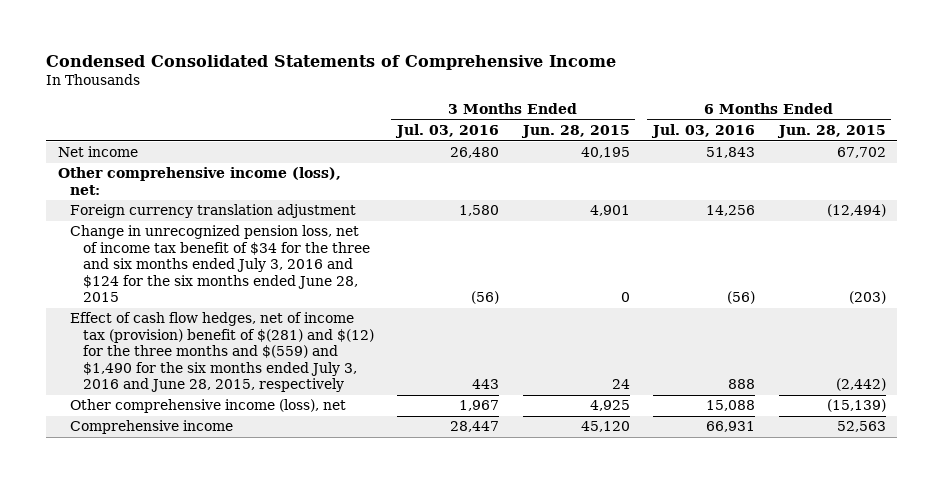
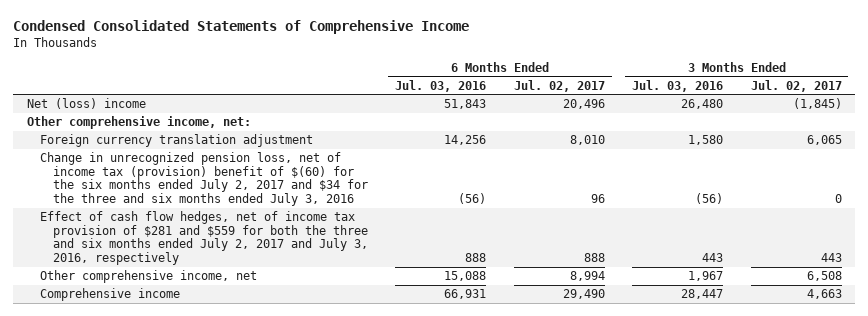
- | 3 Months Ended Jul. 03, 2016 | 3 Months Ended Jun. 28, 2015 | 6 Months Ended Jul. 03, 2016 | 6 Months Ended Jun. 28, 2015
+ | 6 Months Ended Jul. 03, 2016 | 6 Months Ended Jul. 02, 2017 | 3 Months Ended Jul. 03, 2016 | 3 Months Ended Jul. 02, 2017
- Net income | 26,480 | 40,195 | 51,843 | 67,702
- Other comprehensive income (loss), net:
+ Net (loss) income | 51,843 | 20,496 | 26,480 | (1,845)
+ Other comprehensive income, net:
- Change in unrecognized pension loss, net of income tax benefit of $34 for the three and six months ended July 3, 2016 and $124 for the six months ended June 28, 2015 | (56) | 0 | (56) | (203)
- Effect of cash flow hedges, net of income tax (provision) benefit of $(281) and $(12) for the three months and $(559) and $1,490 for the six months ended July 3, 2016 and June 28, 2015, respectively | 443 | 24 | 888 | (2,442)
- Other comprehensive income (loss), net | 1,967 | 4,925 | 15,088 | (15,139)
+ Change in unrecognized pension loss, net of income tax (provision) benefit of $(60) for the six months ended July 2, 2017 and $34 for the three and six months ended July 3, 2016 | (56) | 96 | (56) | 0
+ Effect of cash flow hedges, net of income tax provision of $281 and $559 for both the three and six months ended July 2, 2017 and July 3, 2016, respectively | 888 | 888 | 443 | 443
+ Other comprehensive income, net | 15,088 | 8,994 | 1,967 | 6,508

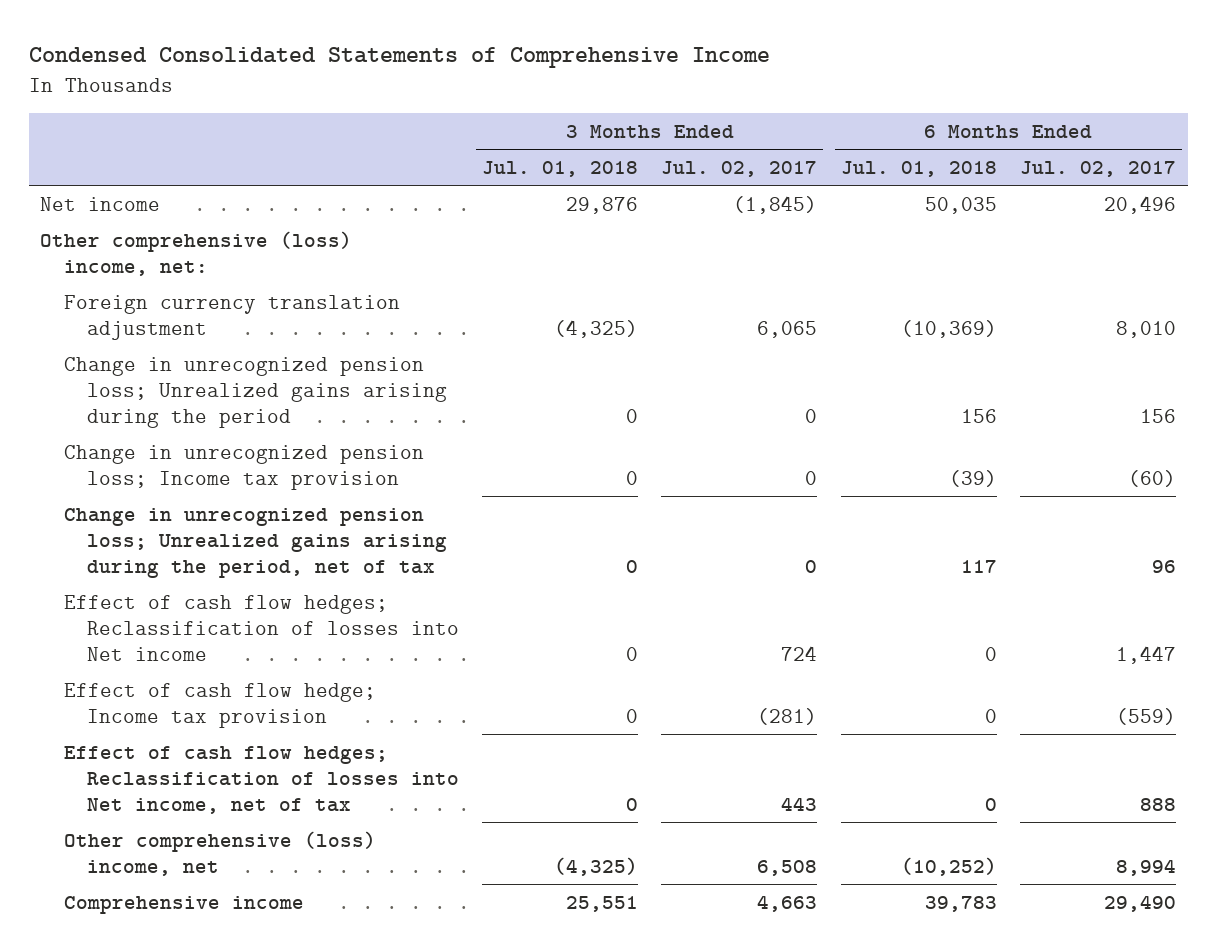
- | 6 Months Ended Jul. 03, 2016 | 6 Months Ended Jul. 02, 2017 | 3 Months Ended Jul. 03, 2016 | 3 Months Ended Jul. 02, 2017
+ | 3 Months Ended Jul. 01, 2018 | 3 Months Ended Jul. 02, 2017 | 6 Months Ended Jul. 01, 2018 | 6 Months Ended Jul. 02, 2017
- Net (loss) income | 51,843 | 20,496 | 26,480 | (1,845)
- Other comprehensive income, net:
+ Net income | 29,876 | (1,845) | 50,035 | 20,496
+ Other comprehensive (loss) income, net:
- Change in unrecognized pension loss, net of income tax (provision) benefit of $(60) for the six months ended July 2, 2017 and $34 for the three and six months ended July 3, 2016 | (56) | 96 | (56) | 0
- Effect of cash flow hedges, net of income tax provision of $281 and $559 for both the three and six months ended July 2, 2017 and July 3, 2016, respectively | 888 | 888 | 443 | 443
- Other comprehensive income, net | 15,088 | 8,994 | 1,967 | 6,508
+ Change in unrecognized pension loss; Unrealized gains arising during the period | 0 | 0 | 156 | 156
+ Change in unrecognized pension loss; Income tax provision | 0 | 0 | (39) | (60)
+ Change in unrecognized pension loss; Unrealized gains arising during the period, net of tax | 0 | 0 | 117 | 96
+ Effect of cash flow hedges; Reclassification of losses into Net income | 0 | 724 | 0 | 1,447
+ Effect of cash flow hedge; Income tax provision | 0 | (281) | 0 | (559)
+ Effect of cash flow hedges; Reclassification of losses into Net income, net of tax | 0 | 443 | 0 | 888
+ Other comprehensive (loss) income, net | (4,325) | 6,508 | (10,252) | 8,994

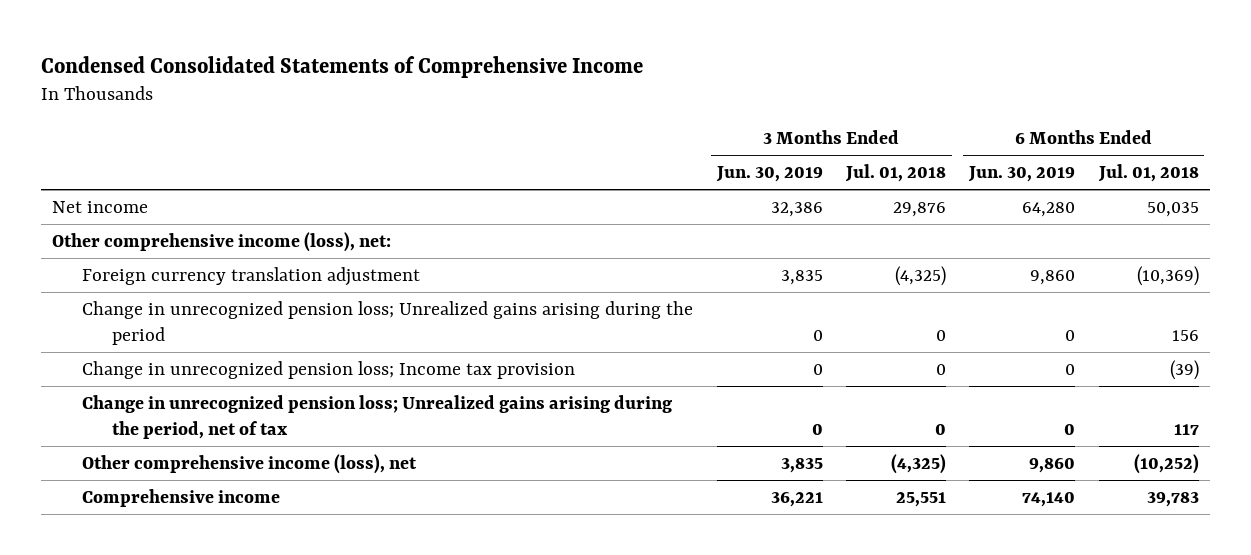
- | 3 Months Ended Jul. 01, 2018 | 3 Months Ended Jul. 02, 2017 | 6 Months Ended Jul. 01, 2018 | 6 Months Ended Jul. 02, 2017
+ | 3 Months Ended Jun. 30, 2019 | 3 Months Ended Jul. 01, 2018 | 6 Months Ended Jun. 30, 2019 | 6 Months Ended Jul. 01, 2018
- Other comprehensive (loss) income, net:
+ Other comprehensive income (loss), net:
- Effect of cash flow hedges; Reclassification of losses into Net income | 0 | 724 | 0 | 1,447
- Effect of cash flow hedge; Income tax provision | 0 | (281) | 0 | (559)
- Effect of cash flow hedges; Reclassification of losses into Net income, net of tax | 0 | 443 | 0 | 888
- Other comprehensive (loss) income, net | (4,325) | 6,508 | (10,252) | 8,994
+ Other comprehensive income (loss), net | 3,835 | (4,325) | 9,860 | (10,252)

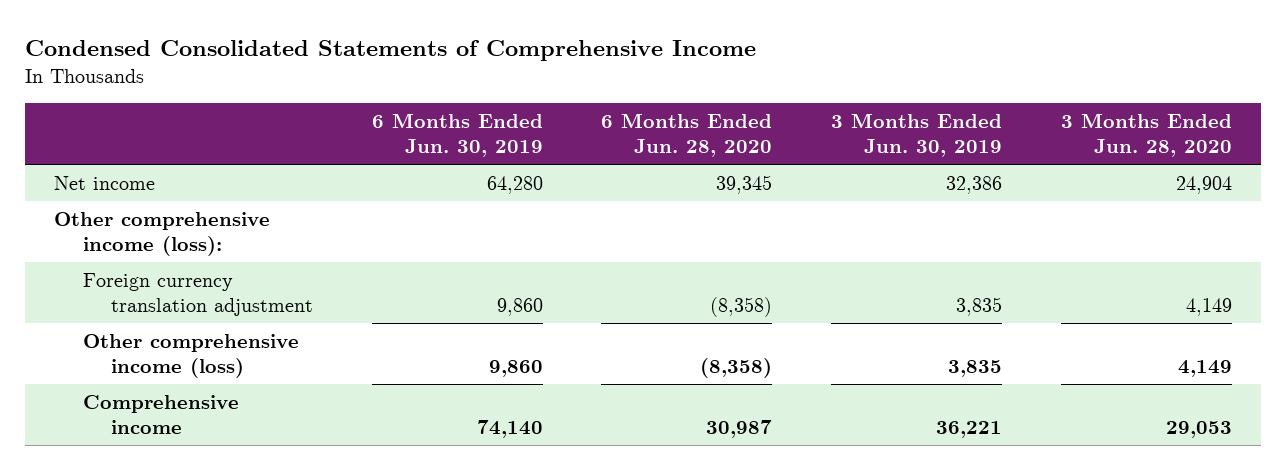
- | 3 Months Ended Jun. 30, 2019 | 3 Months Ended Jul. 01, 2018 | 6 Months Ended Jun. 30, 2019 | 6 Months Ended Jul. 01, 2018
+ | 6 Months Ended Jun. 30, 2019 | 6 Months Ended Jun. 28, 2020 | 3 Months Ended Jun. 30, 2019 | 3 Months Ended Jun. 28, 2020
- Other comprehensive income (loss), net:
+ Other comprehensive income (loss):
- Change in unrecognized pension loss; Unrealized gains arising during the period | 0 | 0 | 0 | 156
- Change in unrecognized pension loss; Income tax provision | 0 | 0 | 0 | (39)
- Change in unrecognized pension loss; Unrealized gains arising during the period, net of tax | 0 | 0 | 0 | 117
- Other comprehensive income (loss), net | 3,835 | (4,325) | 9,860 | (10,252)
+ Other comprehensive income (loss) | 9,860 | (8,358) | 3,835 | 4,149

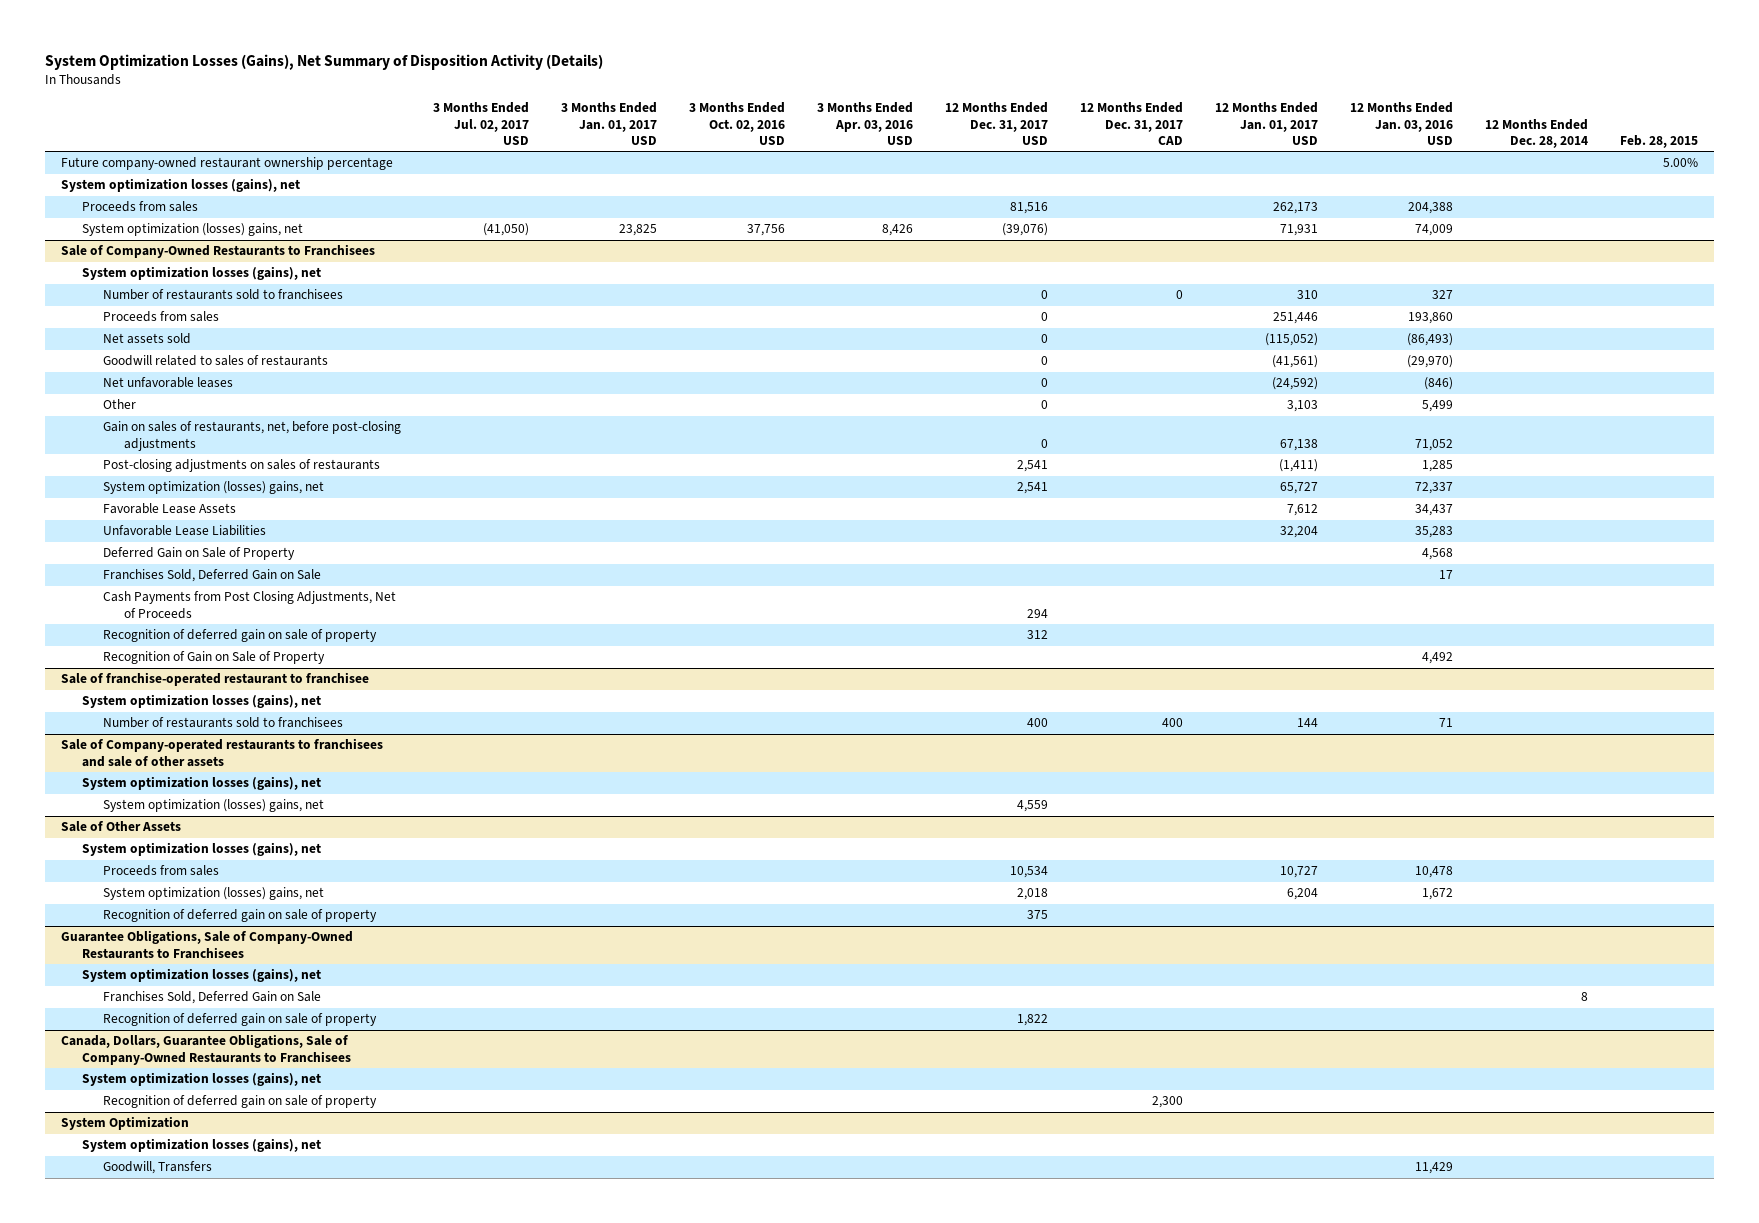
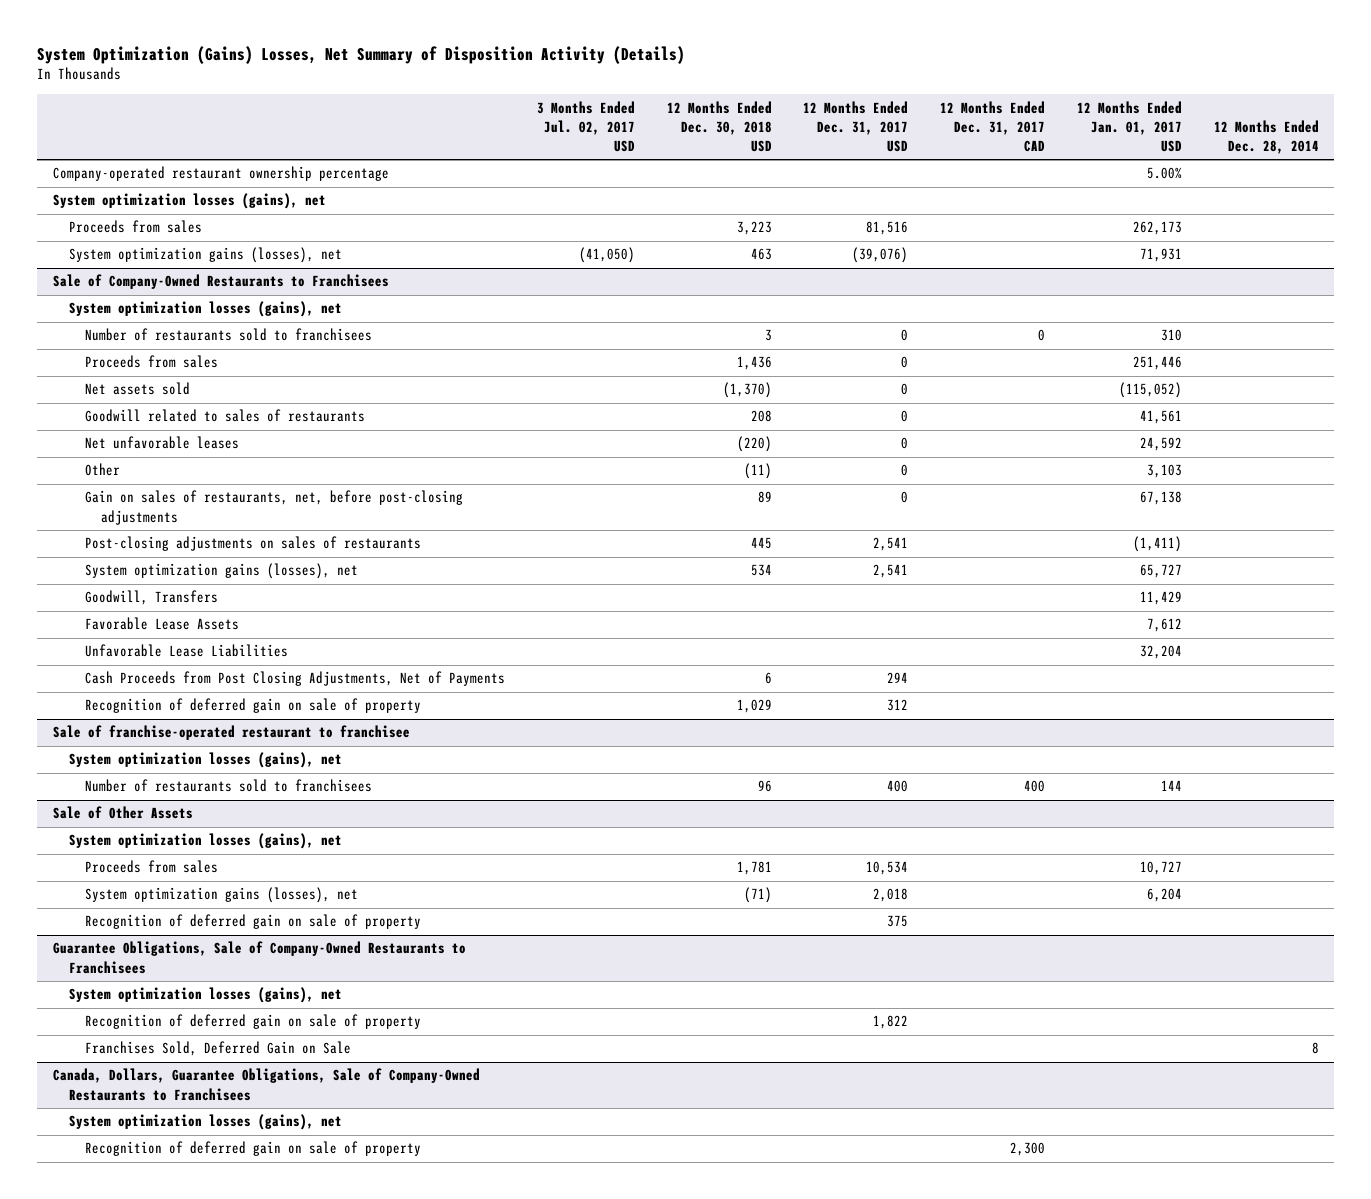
- System Optimization Losses (Gains), Net Summary of Disposition Activity (Details)
+ System Optimization (Gains) Losses, Net Summary of Disposition Activity (Details)
- | 3 Months Ended Jul. 02, 2017 USD | 3 Months Ended Jan. 01, 2017 USD | 3 Months Ended Oct. 02, 2016 USD | 3 Months Ended Apr. 03, 2016 USD | 12 Months Ended Dec. 31, 2017 USD | 12 Months Ended Dec. 31, 2017 CAD | 12 Months Ended Jan. 01, 2017 USD | 12 Months Ended Jan. 03, 2016 USD | 12 Months Ended Dec. 28, 2014 | Feb. 28, 2015
+ | 3 Months Ended Jul. 02, 2017 USD | 12 Months Ended Dec. 30, 2018 USD | 12 Months Ended Dec. 31, 2017 USD | 12 Months Ended Dec. 31, 2017 CAD | 12 Months Ended Jan. 01, 2017 USD | 12 Months Ended Dec. 28, 2014
- Future company-owned restaurant ownership percentage | | | | | | | | | | 5.00%
+ Company-operated restaurant ownership percentage | | | | | 5.00% |
- System optimization (losses) gains, net | (41,050) | 23,825 | 37,756 | 8,426 | (39,076) | | 71,931 | 74,009 | |
+ System optimization gains (losses), net | (41,050) | 463 | (39,076) | | 71,931 |
@ Sale of Company-Owned Restaurants to Franchisees
- Goodwill related to sales of restaurants | | | | | 0 | | (41,561) | (29,970) | |
- Net unfavorable leases | | | | | 0 | | (24,592) | (846) | |
+ Goodwill related to sales of restaurants | | 208 | 0 | | 41,561 |
+ Net unfavorable leases | | (220) | 0 | | 24,592 |
- System optimization (losses) gains, net | | | | | 2,541 | | 65,727 | 72,337 | |
+ System optimization gains (losses), net | | 534 | 2,541 | | 65,727 |
+ Goodwill, Transfers | | | | | 11,429 |
- Deferred Gain on Sale of Property | | | | | | | | 4,568 | |
- Franchises Sold, Deferred Gain on Sale | | | | | | | | 17 | |
- Cash Payments from Post Closing Adjustments, Net of Proceeds | | | | | 294 | | | | |
+ Cash Proceeds from Post Closing Adjustments, Net of Payments | | 6 | 294 | | |
- Recognition of Gain on Sale of Property | | | | | | | | 4,492 | |
- Sale of Company-operated restaurants to franchisees and sale of other assets
- System optimization losses (gains), net
- System optimization (losses) gains, net | | | | | 4,559 | | | | |
@ Sale of Other Assets
- System optimization (losses) gains, net | | | | | 2,018 | | 6,204 | 1,672 | |
+ System optimization gains (losses), net | | (71) | 2,018 | | 6,204 |
@ Guarantee Obligations, Sale of Company-Owned Restaurants to Franchisees
moved down: Franchises Sold, Deferred Gain on Sale | | | | | | 8
- System Optimization
- System optimization losses (gains), net
- Goodwill, Transfers | | | | | | | | 11,429 | |

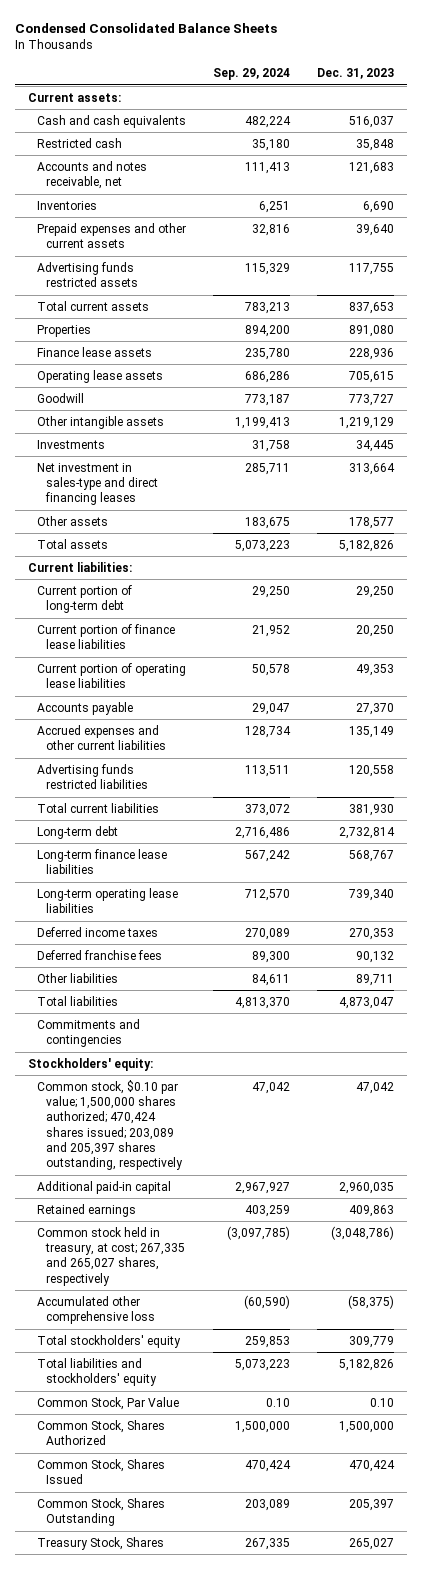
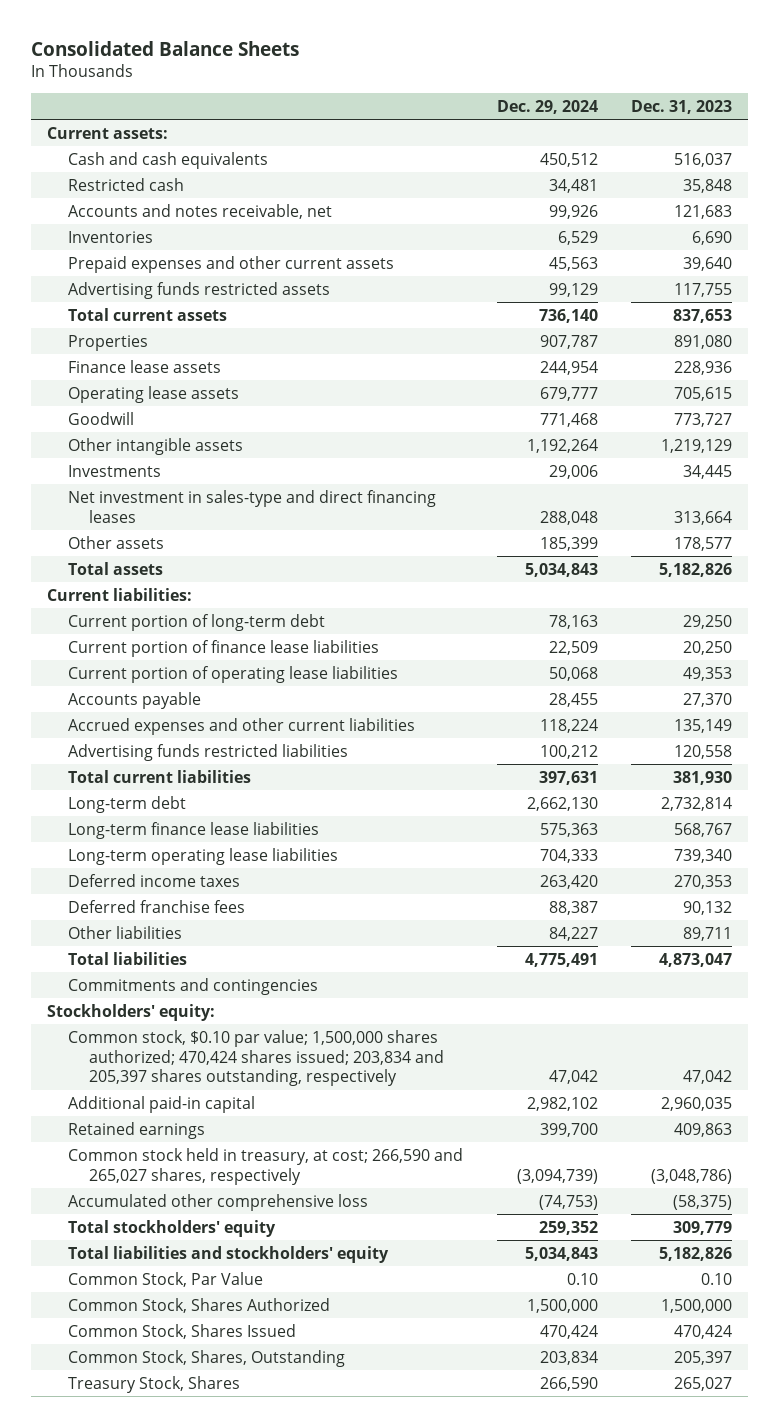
- Condensed Consolidated Balance Sheets
+ Consolidated Balance Sheets
- | Sep. 29, 2024 | Dec. 31, 2023
+ | Dec. 29, 2024 | Dec. 31, 2023
- Common stock, $0.10 par value; 1,500,000 shares authorized; 470,424 shares issued; 203,089 and 205,397 shares outstanding, respectively | 47,042 | 47,042
+ Common stock, $0.10 par value; 1,500,000 shares authorized; 470,424 shares issued; 203,834 and 205,397 shares outstanding, respectively | 47,042 | 47,042
- Common stock held in treasury, at cost; 267,335 and 265,027 shares, respectively | (3,097,785) | (3,048,786)
+ Common stock held in treasury, at cost; 266,590 and 265,027 shares, respectively | (3,094,739) | (3,048,786)
- Common Stock, Shares Outstanding | 203,089 | 205,397
+ Common Stock, Shares, Outstanding | 203,834 | 205,397

